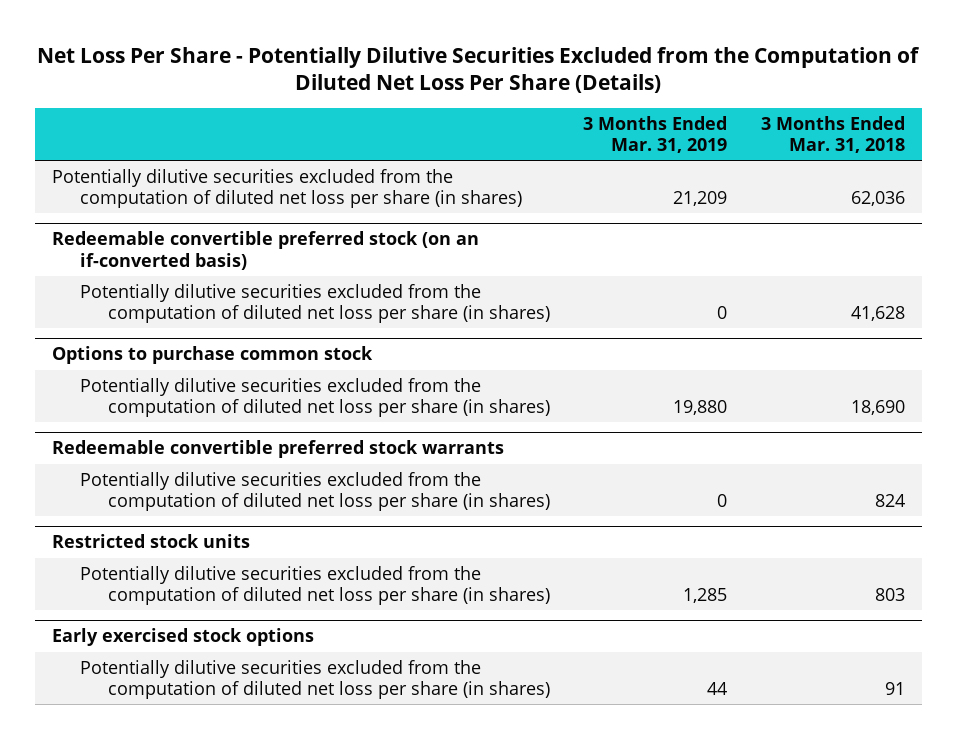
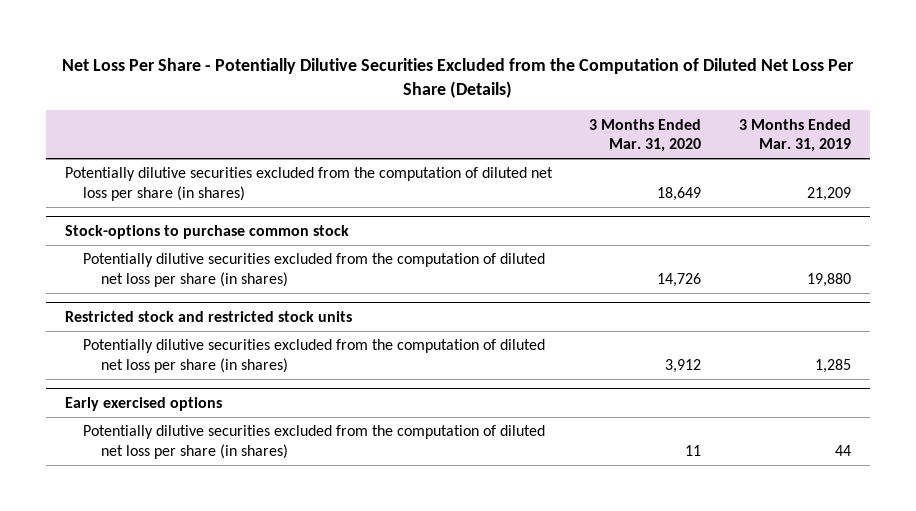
- | 3 Months Ended Mar. 31, 2019 | 3 Months Ended Mar. 31, 2018
+ | 3 Months Ended Mar. 31, 2020 | 3 Months Ended Mar. 31, 2019
- Redeemable convertible preferred stock (on an if-converted basis)
- Potentially dilutive securities excluded from the computation of diluted net loss per share (in shares) | 0 | 41,628
- Options to purchase common stock
+ Stock-options to purchase common stock
- Redeemable convertible preferred stock warrants
- Potentially dilutive securities excluded from the computation of diluted net loss per share (in shares) | 0 | 824
- Restricted stock units
+ Restricted stock and restricted stock units
- Early exercised stock options
+ Early exercised options

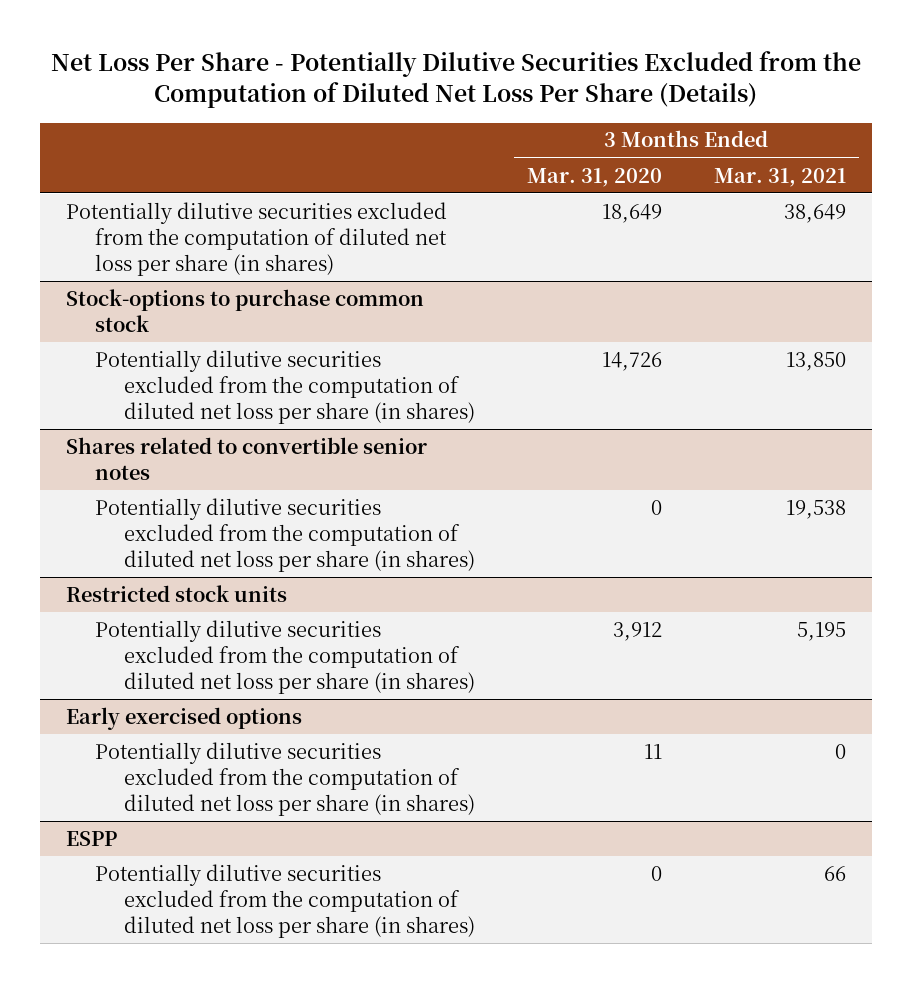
- | 3 Months Ended Mar. 31, 2020 | 3 Months Ended Mar. 31, 2019
+ | 3 Months Ended Mar. 31, 2020 | 3 Months Ended Mar. 31, 2021
- Restricted stock and restricted stock units
+ Shares related to convertible senior notes
+ Potentially dilutive securities excluded from the computation of diluted net loss per share (in shares) | 0 | 19,538
+ Restricted stock units
+ ESPP
+ Potentially dilutive securities excluded from the computation of diluted net loss per share (in shares) | 0 | 66

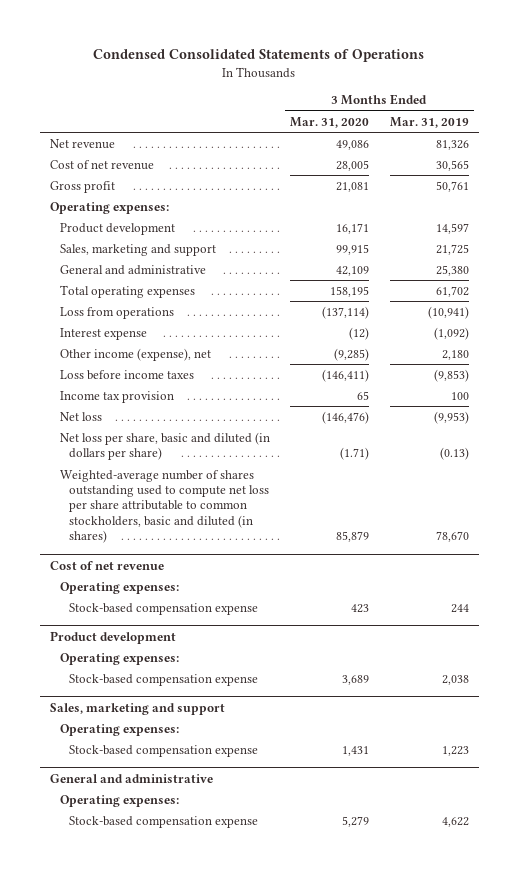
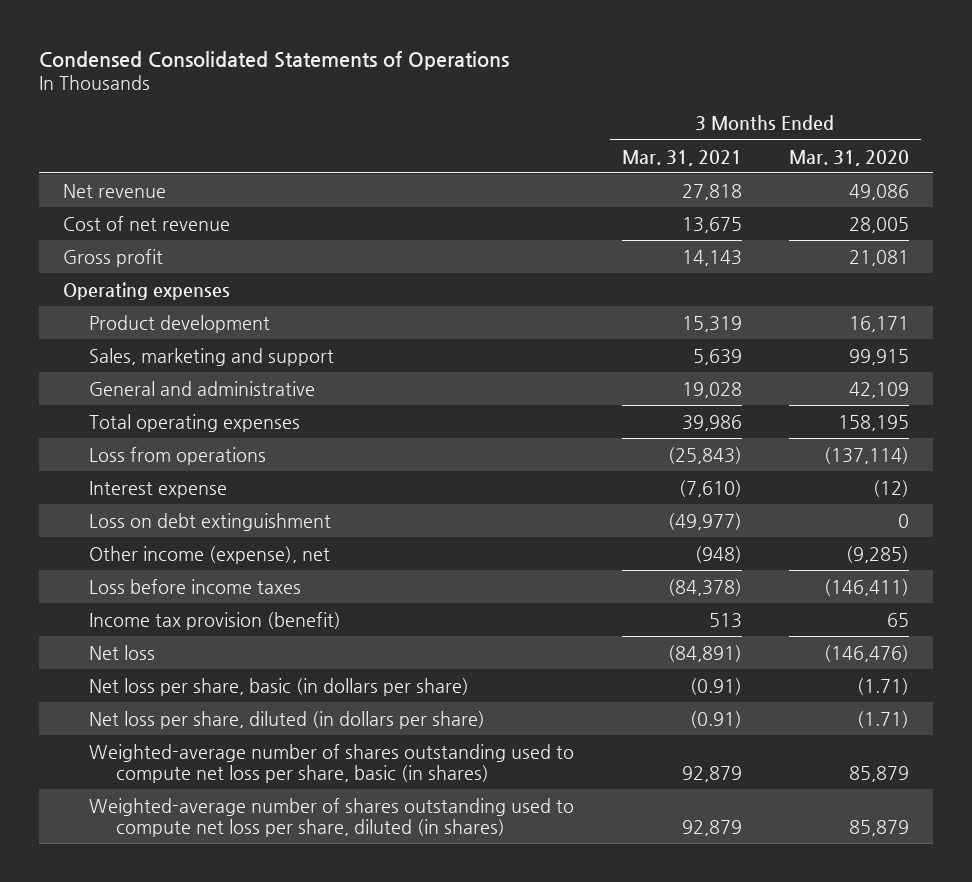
- | 3 Months Ended Mar. 31, 2020 | 3 Months Ended Mar. 31, 2019
+ | 3 Months Ended Mar. 31, 2021 | 3 Months Ended Mar. 31, 2020
- Operating expenses:
+ Operating expenses
+ Loss on debt extinguishment | (49,977) | 0
- Income tax provision | 65 | 100
+ Income tax provision (benefit) | 513 | 65
- Net loss per share, basic and diluted (in dollars per share) | (1.71) | (0.13)
- Weighted-average number of shares outstanding used to compute net loss per share attributable to common stockholders, basic and diluted (in shares) | 85,879 | 78,670
- Cost of net revenue
- Operating expenses:
- Stock-based compensation expense | 423 | 244
- Product development
- Operating expenses:
- Stock-based compensation expense | 3,689 | 2,038
- Sales, marketing and support
- Operating expenses:
- Stock-based compensation expense | 1,431 | 1,223
- General and administrative
- Operating expenses:
- Stock-based compensation expense | 5,279 | 4,622
+ Net loss per share, basic (in dollars per share) | (0.91) | (1.71)
+ Net loss per share, diluted (in dollars per share) | (0.91) | (1.71)
+ Weighted-average number of shares outstanding used to compute net loss per share, basic (in shares) | 92,879 | 85,879
+ Weighted-average number of shares outstanding used to compute net loss per share, diluted (in shares) | 92,879 | 85,879

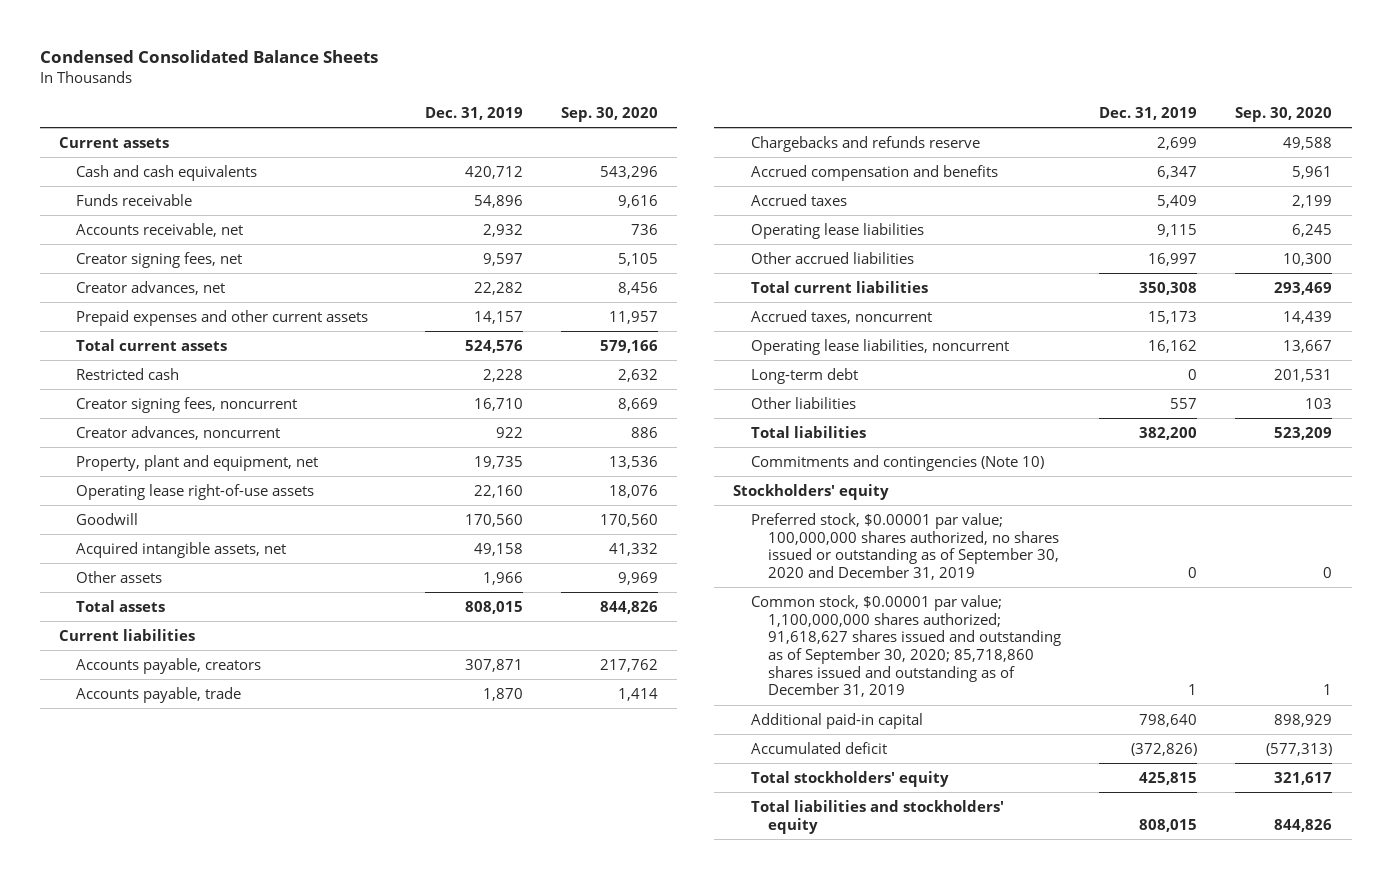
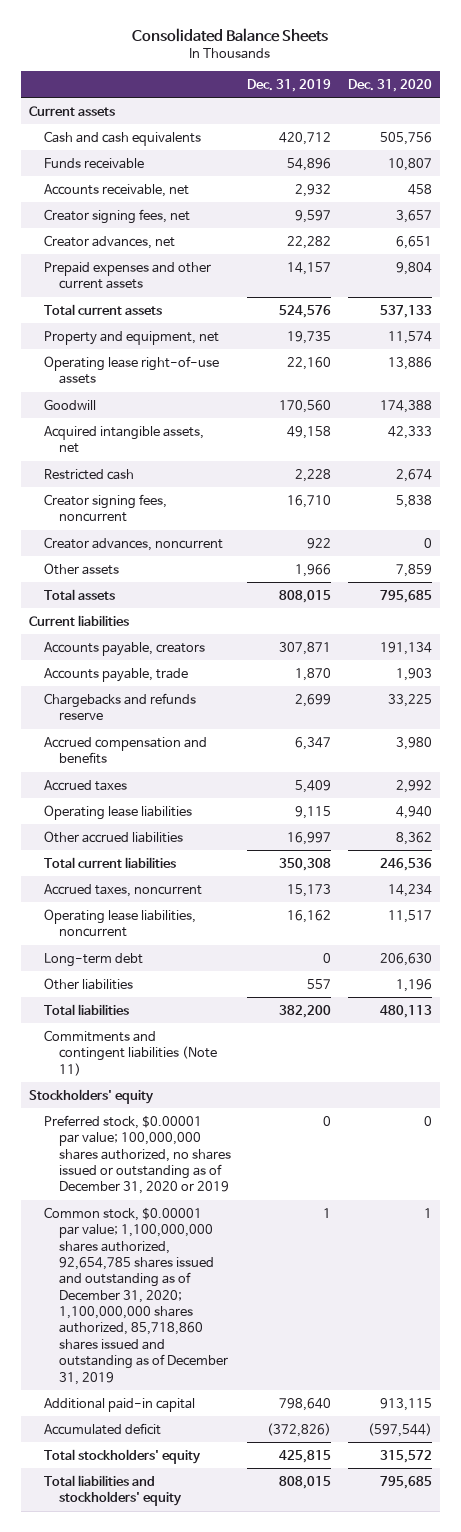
- Condensed Consolidated Balance Sheets
+ Consolidated Balance Sheets
- | Dec. 31, 2019 | Sep. 30, 2020
+ | Dec. 31, 2019 | Dec. 31, 2020
- Property, plant and equipment, net | 19,735 | 13,536
+ Property and equipment, net | 19,735 | 11,574
moved down: Restricted cash | 2,228 | 2,674
moved down: Creator signing fees, noncurrent | 16,710 | 5,838
moved down: Creator advances, noncurrent | 922 | 0
- Commitments and contingencies (Note 10)
+ Commitments and contingent liabilities (Note 11)
- Preferred stock, $0.00001 par value; 100,000,000 shares authorized, no shares issued or outstanding as of September 30, 2020 and December 31, 2019 | 0 | 0
- Common stock, $0.00001 par value; 1,100,000,000 shares authorized; 91,618,627 shares issued and outstanding as of September 30, 2020; 85,718,860 shares issued and outstanding as of December 31, 2019 | 1 | 1
+ Preferred stock, $0.00001 par value; 100,000,000 shares authorized, no shares issued or outstanding as of December 31, 2020 or 2019 | 0 | 0
+ Common stock, $0.00001 par value; 1,100,000,000 shares authorized, 92,654,785 shares issued and outstanding as of December 31, 2020; 1,100,000,000 shares authorized, 85,718,860 shares issued and outstanding as of December 31, 2019 | 1 | 1

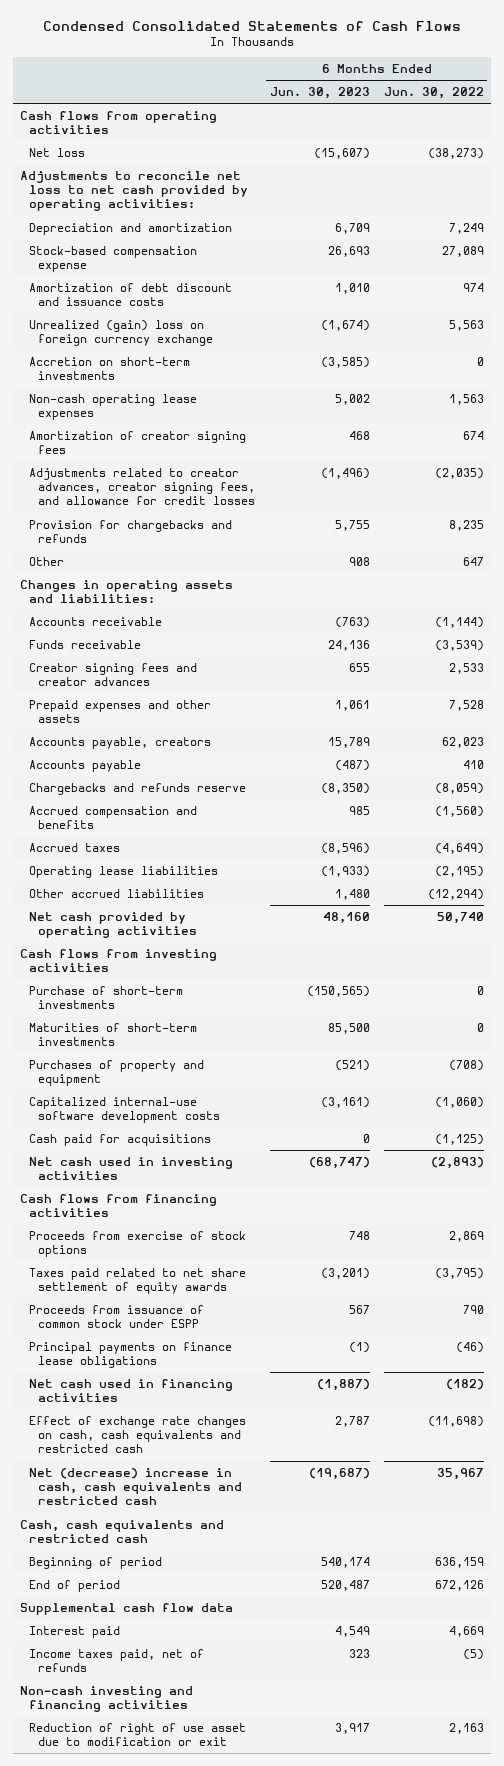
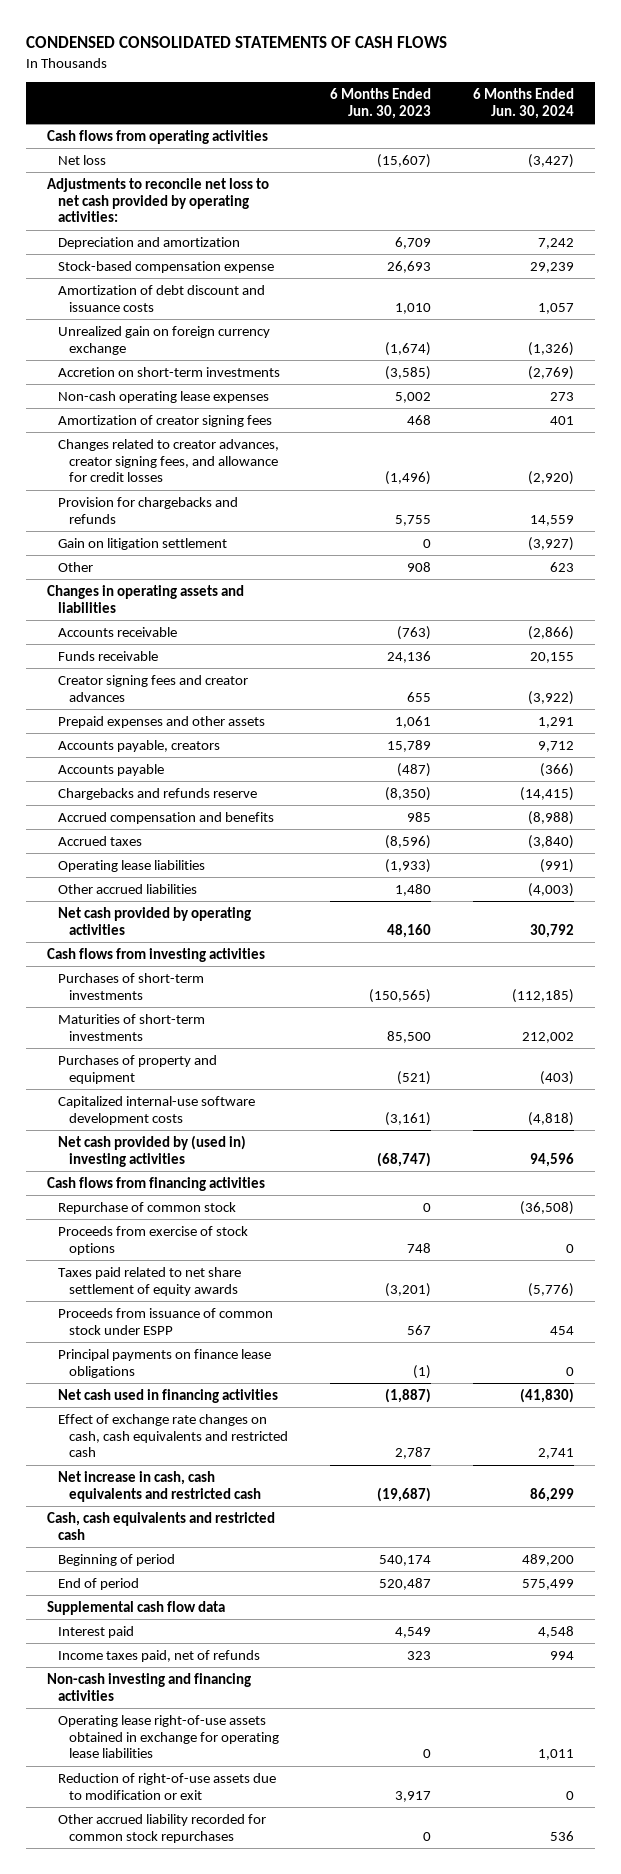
- Condensed Consolidated Statements of Cash Flows
+ CONDENSED CONSOLIDATED STATEMENTS OF CASH FLOWS
- | 6 Months Ended Jun. 30, 2023 | 6 Months Ended Jun. 30, 2022
+ | 6 Months Ended Jun. 30, 2023 | 6 Months Ended Jun. 30, 2024
- Unrealized (gain) loss on foreign currency exchange | (1,674) | 5,563
+ Unrealized gain on foreign currency exchange | (1,674) | (1,326)
- Adjustments related to creator advances, creator signing fees, and allowance for credit losses | (1,496) | (2,035)
+ Changes related to creator advances, creator signing fees, and allowance for credit losses | (1,496) | (2,920)
+ Gain on litigation settlement | 0 | (3,927)
- Changes in operating assets and liabilities:
+ Changes in operating assets and liabilities
- Purchase of short-term investments | (150,565) | 0
+ Purchases of short-term investments | (150,565) | (112,185)
- Cash paid for acquisitions | 0 | (1,125)
- Net cash used in investing activities | (68,747) | (2,893)
+ Net cash provided by (used in) investing activities | (68,747) | 94,596
+ Repurchase of common stock | 0 | (36,508)
- Net (decrease) increase in cash, cash equivalents and restricted cash | (19,687) | 35,967
+ Net increase in cash, cash equivalents and restricted cash | (19,687) | 86,299
- Reduction of right of use asset due to modification or exit | 3,917 | 2,163
+ Operating lease right-of-use assets obtained in exchange for operating lease liabilities | 0 | 1,011
+ Reduction of right-of-use assets due to modification or exit | 3,917 | 0
+ Other accrued liability recorded for common stock repurchases | 0 | 536

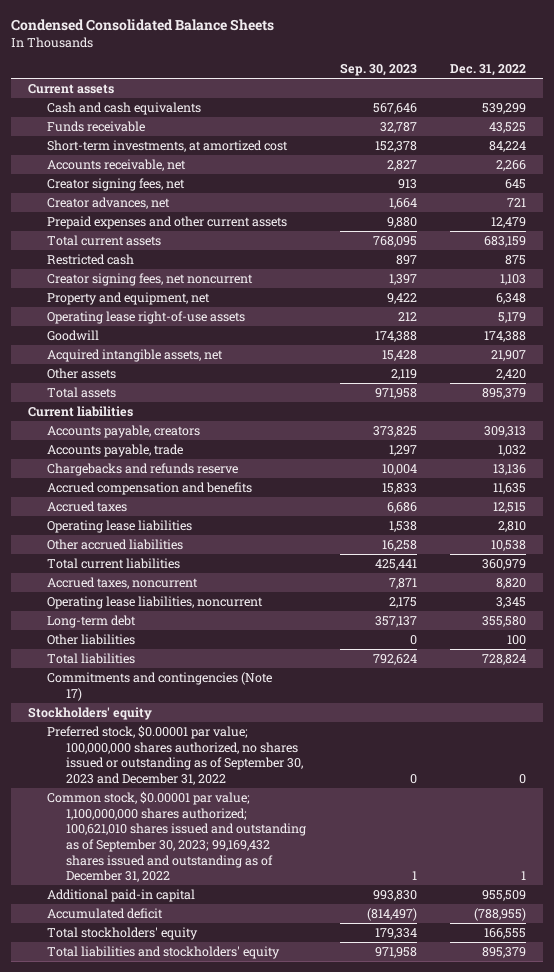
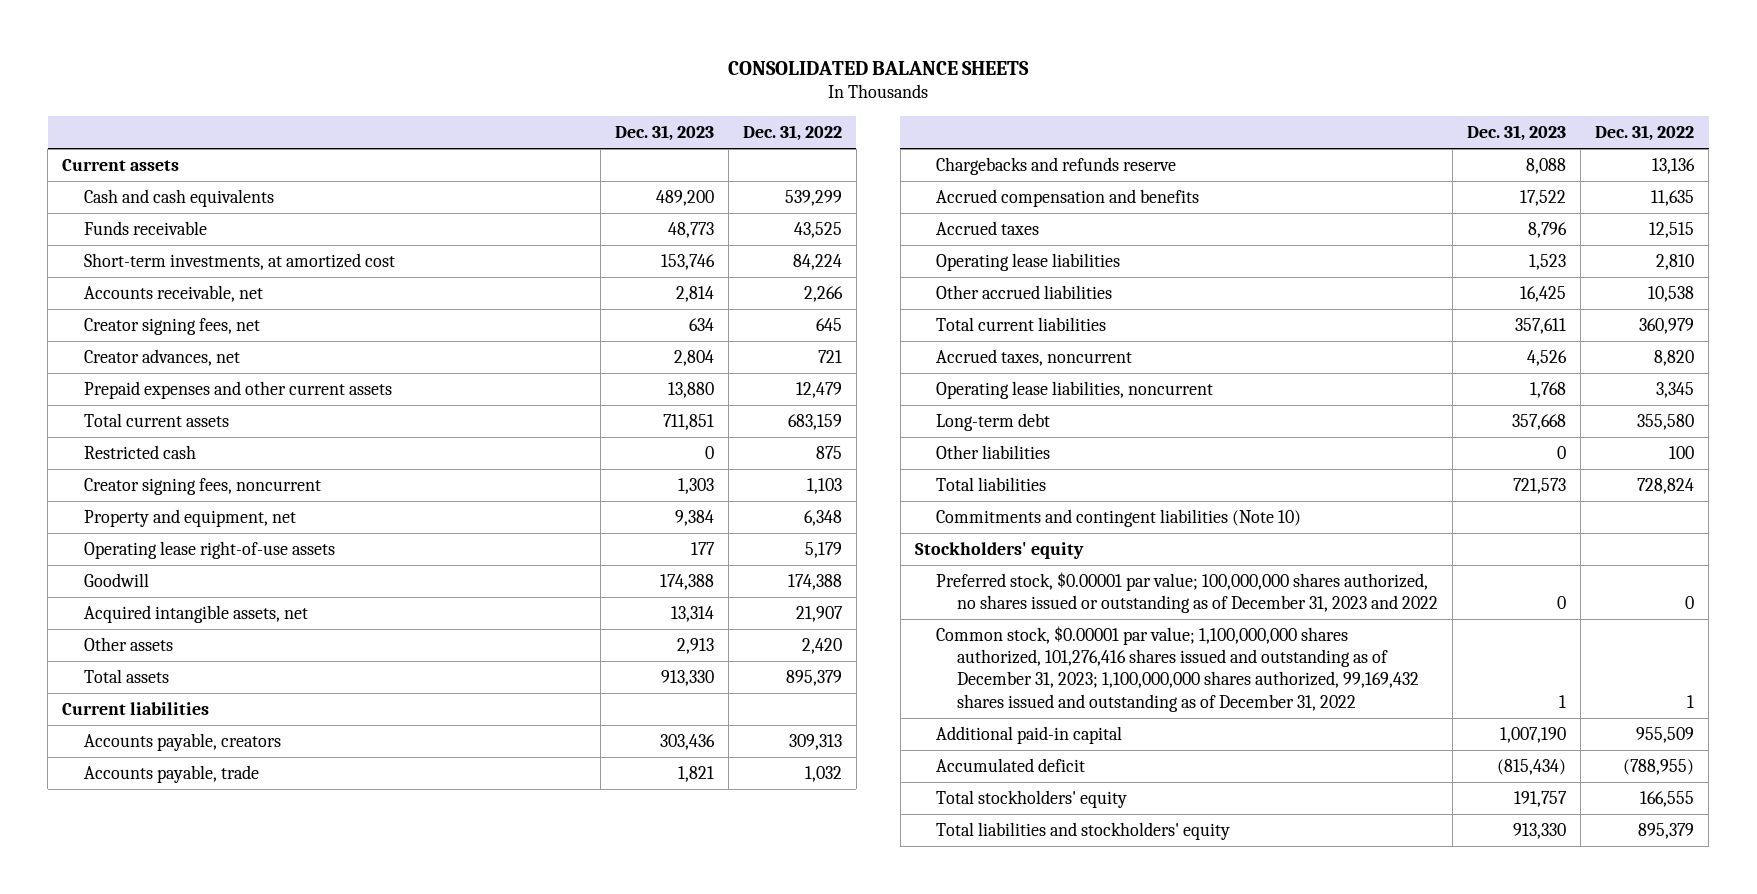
- Condensed Consolidated Balance Sheets
+ CONSOLIDATED BALANCE SHEETS
- | Sep. 30, 2023 | Dec. 31, 2022
+ | Dec. 31, 2023 | Dec. 31, 2022
- Creator signing fees, net noncurrent | 1,397 | 1,103
+ Creator signing fees, noncurrent | 1,303 | 1,103
- Commitments and contingencies (Note 17)
+ Commitments and contingent liabilities (Note 10)
- Preferred stock, $0.00001 par value; 100,000,000 shares authorized, no shares issued or outstanding as of September 30, 2023 and December 31, 2022 | 0 | 0
- Common stock, $0.00001 par value; 1,100,000,000 shares authorized; 100,621,010 shares issued and outstanding as of September 30, 2023; 99,169,432 shares issued and outstanding as of December 31, 2022 | 1 | 1
+ Preferred stock, $0.00001 par value; 100,000,000 shares authorized, no shares issued or outstanding as of December 31, 2023 and 2022 | 0 | 0
+ Common stock, $0.00001 par value; 1,100,000,000 shares authorized, 101,276,416 shares issued and outstanding as of December 31, 2023; 1,100,000,000 shares authorized, 99,169,432 shares issued and outstanding as of December 31, 2022 | 1 | 1

